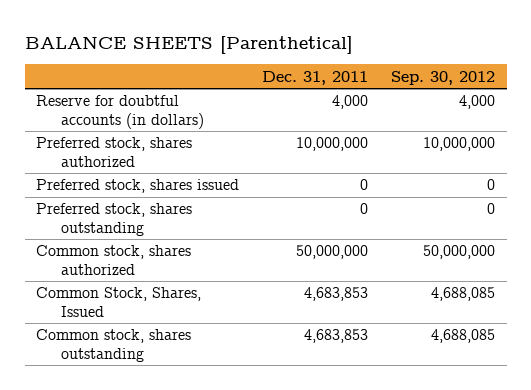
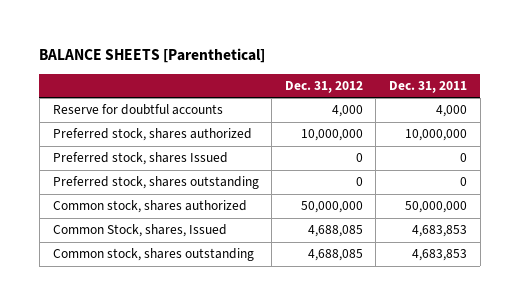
- | Dec. 31, 2011 | Sep. 30, 2012
+ | Dec. 31, 2012 | Dec. 31, 2011
- Reserve for doubtful accounts (in dollars) | 4,000 | 4,000
+ Reserve for doubtful accounts | 4,000 | 4,000
- Preferred stock, shares issued | 0 | 0
+ Preferred stock, shares Issued | 0 | 0
- Common Stock, Shares, Issued | 4,683,853 | 4,688,085
+ Common Stock, shares, Issued | 4,688,085 | 4,683,853

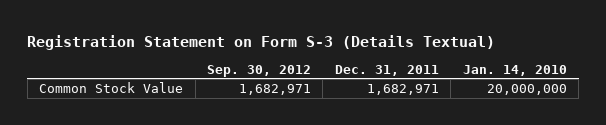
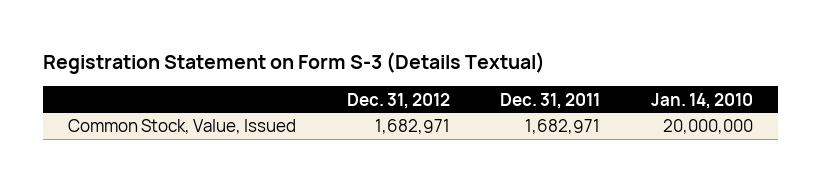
- | Sep. 30, 2012 | Dec. 31, 2011 | Jan. 14, 2010
+ | Dec. 31, 2012 | Dec. 31, 2011 | Jan. 14, 2010
- Common Stock Value | 1,682,971 | 1,682,971 | 20,000,000
+ Common Stock, Value, Issued | 1,682,971 | 1,682,971 | 20,000,000

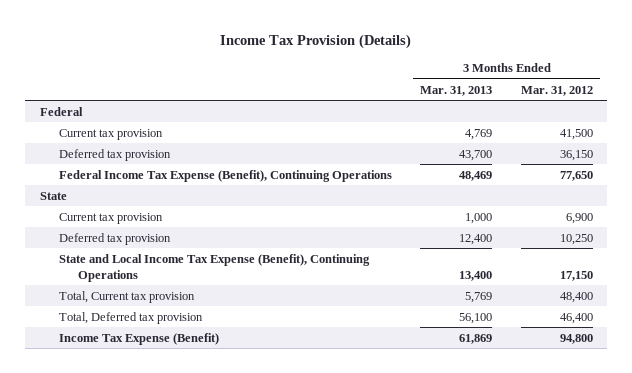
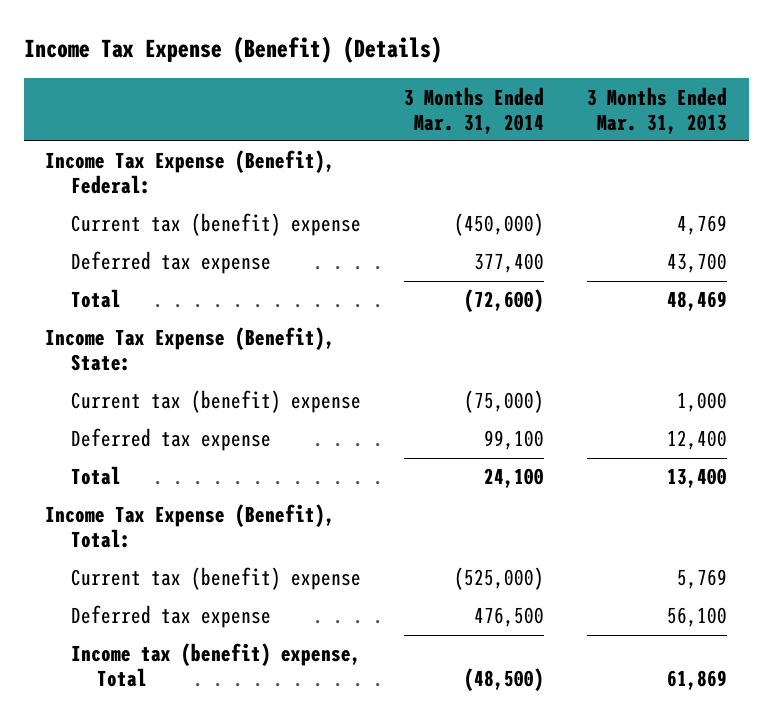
- Income Tax Provision (Details)
+ Income Tax Expense (Benefit) (Details)
- | 3 Months Ended Mar. 31, 2013 | 3 Months Ended Mar. 31, 2012
+ | 3 Months Ended Mar. 31, 2014 | 3 Months Ended Mar. 31, 2013
- Federal
- Current tax provision | 4,769 | 41,500
- Deferred tax provision | 43,700 | 36,150
- Federal Income Tax Expense (Benefit), Continuing Operations | 48,469 | 77,650
- State
- Current tax provision | 1,000 | 6,900
- Deferred tax provision | 12,400 | 10,250
- State and Local Income Tax Expense (Benefit), Continuing Operations | 13,400 | 17,150
- Total, Current tax provision | 5,769 | 48,400
- Total, Deferred tax provision | 56,100 | 46,400
- Income Tax Expense (Benefit) | 61,869 | 94,800
+ Income Tax Expense (Benefit), Federal:
+ Current tax (benefit) expense | (450,000) | 4,769
+ Deferred tax expense | 377,400 | 43,700
+ Total | (72,600) | 48,469
+ Income Tax Expense (Benefit), State:
+ Current tax (benefit) expense | (75,000) | 1,000
+ Deferred tax expense | 99,100 | 12,400
+ Total | 24,100 | 13,400
+ Income Tax Expense (Benefit), Total:
+ Current tax (benefit) expense | (525,000) | 5,769
+ Deferred tax expense | 476,500 | 56,100
+ Income tax (benefit) expense, Total | (48,500) | 61,869

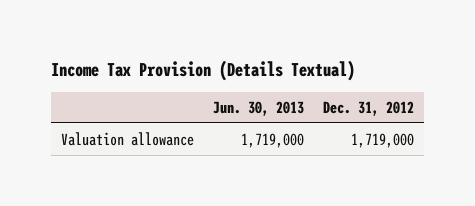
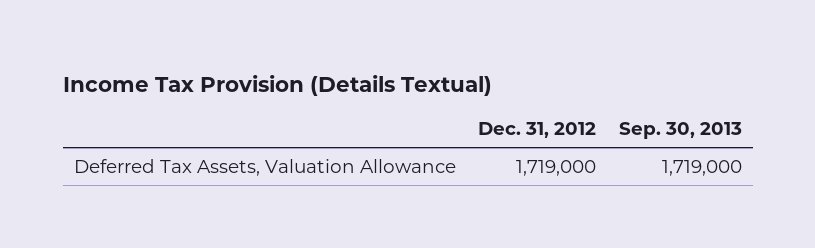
- | Jun. 30, 2013 | Dec. 31, 2012
+ | Dec. 31, 2012 | Sep. 30, 2013
- Valuation allowance | 1,719,000 | 1,719,000
+ Deferred Tax Assets, Valuation Allowance | 1,719,000 | 1,719,000

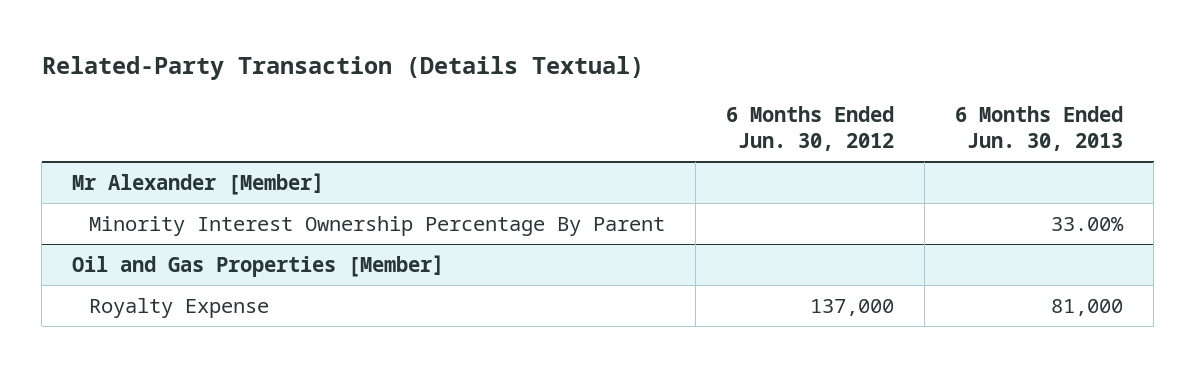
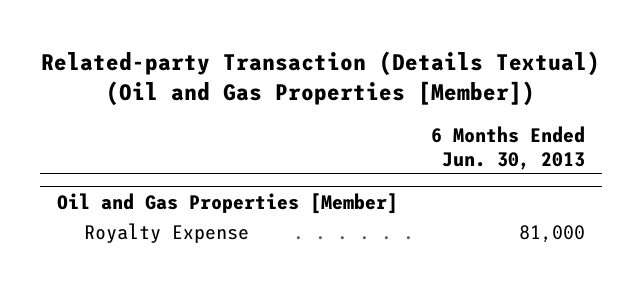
- Related-Party Transaction (Details Textual)
+ Related-party Transaction (Details Textual) (Oil and Gas Properties [Member])
- | 6 Months Ended Jun. 30, 2012 | 6 Months Ended Jun. 30, 2013
+ | 6 Months Ended Jun. 30, 2013
- Mr Alexander [Member]
- Minority Interest Ownership Percentage By Parent | | 33.00%

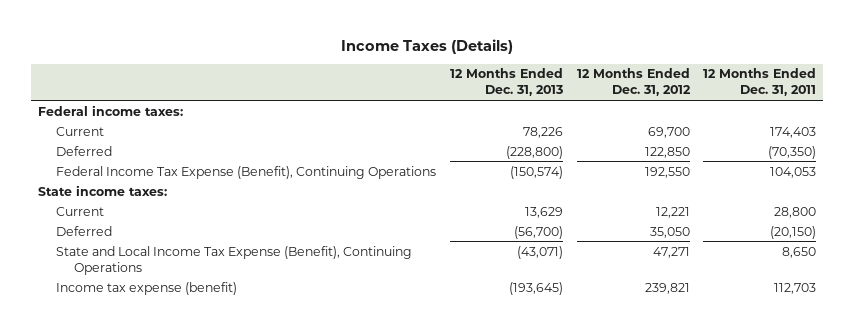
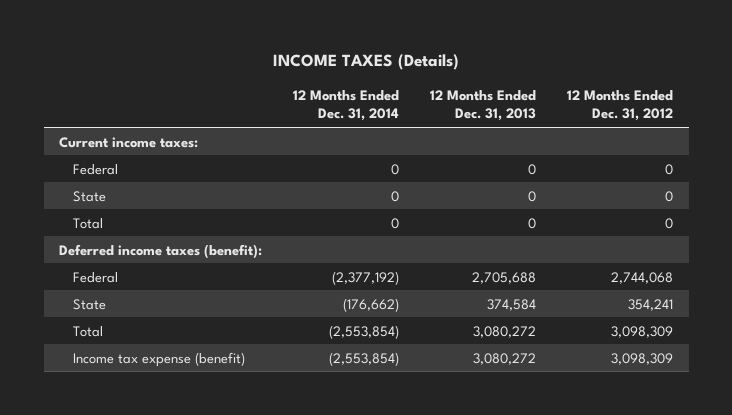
- Income Taxes (Details)
+ INCOME TAXES (Details)
- | 12 Months Ended Dec. 31, 2013 | 12 Months Ended Dec. 31, 2012 | 12 Months Ended Dec. 31, 2011
+ | 12 Months Ended Dec. 31, 2014 | 12 Months Ended Dec. 31, 2013 | 12 Months Ended Dec. 31, 2012
- Federal income taxes:
- Current | 78,226 | 69,700 | 174,403
- Deferred | (228,800) | 122,850 | (70,350)
- Federal Income Tax Expense (Benefit), Continuing Operations | (150,574) | 192,550 | 104,053
- State income taxes:
- Current | 13,629 | 12,221 | 28,800
- Deferred | (56,700) | 35,050 | (20,150)
- State and Local Income Tax Expense (Benefit), Continuing Operations | (43,071) | 47,271 | 8,650
- Income tax expense (benefit) | (193,645) | 239,821 | 112,703
+ Current income taxes:
+ Federal | 0 | 0 | 0
+ State | 0 | 0 | 0
+ Total | 0 | 0 | 0
+ Deferred income taxes (benefit):
+ Federal | (2,377,192) | 2,705,688 | 2,744,068
+ State | (176,662) | 374,584 | 354,241
+ Total | (2,553,854) | 3,080,272 | 3,098,309
+ Income tax expense (benefit) | (2,553,854) | 3,080,272 | 3,098,309

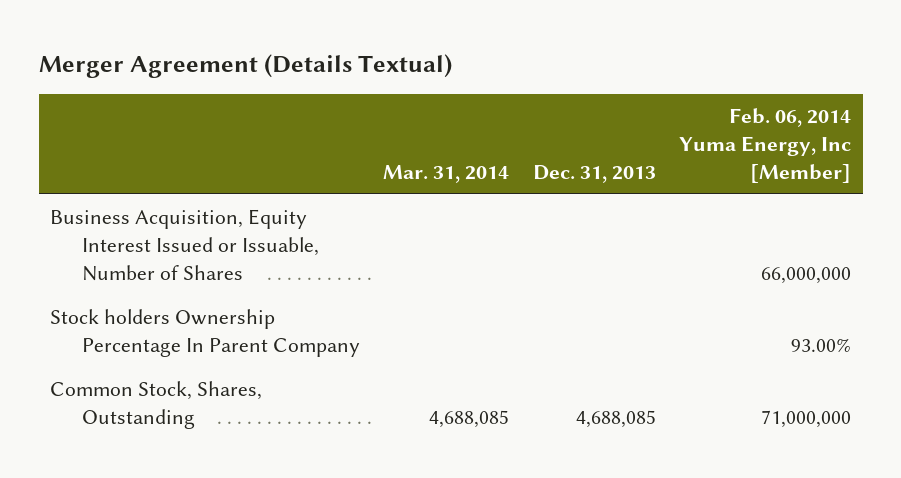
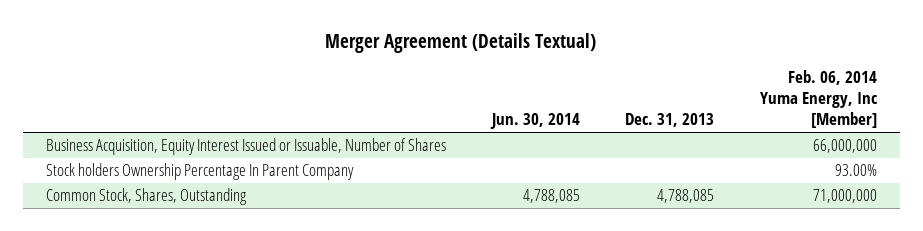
- | Mar. 31, 2014 | Dec. 31, 2013 | Feb. 06, 2014 Yuma Energy, Inc [Member]
+ | Jun. 30, 2014 | Dec. 31, 2013 | Feb. 06, 2014 Yuma Energy, Inc [Member]
- Common Stock, Shares, Outstanding | 4,688,085 | 4,688,085 | 71,000,000
+ Common Stock, Shares, Outstanding | 4,788,085 | 4,788,085 | 71,000,000

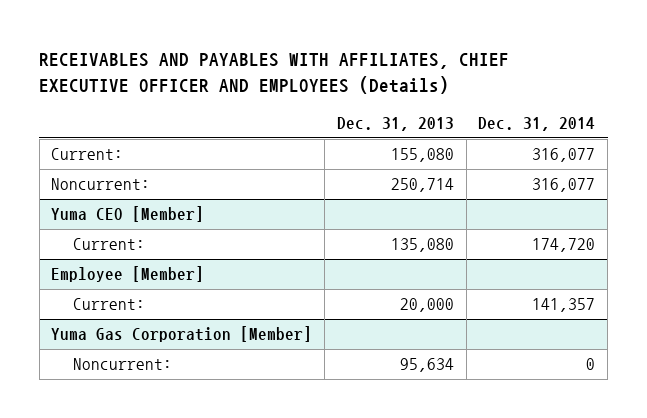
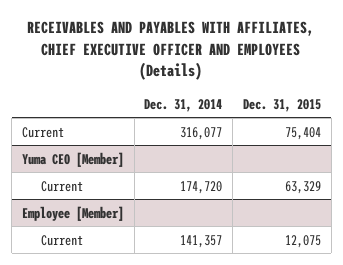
- | Dec. 31, 2013 | Dec. 31, 2014
+ | Dec. 31, 2014 | Dec. 31, 2015
- Current: | 155,080 | 316,077
- Noncurrent: | 250,714 | 316,077
+ Current | 316,077 | 75,404
@ Yuma CEO [Member]
- Current: | 135,080 | 174,720
+ Current | 174,720 | 63,329
@ Employee [Member]
- Current: | 20,000 | 141,357
- Yuma Gas Corporation [Member]
- Noncurrent: | 95,634 | 0
@ Employee [Member]
+ Current | 141,357 | 12,075

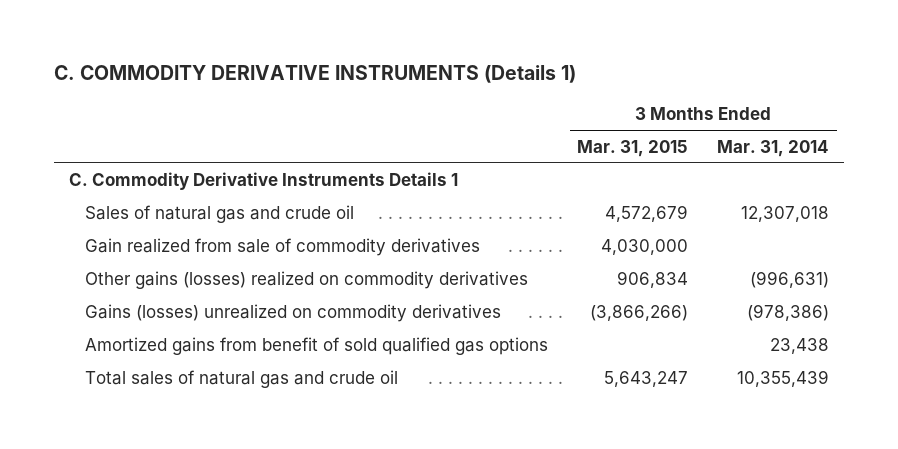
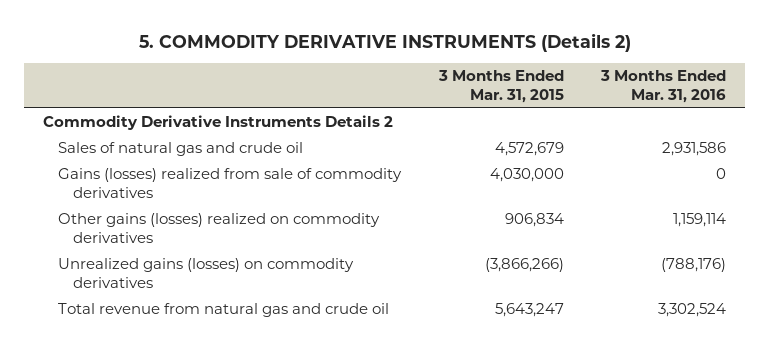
- C. COMMODITY DERIVATIVE INSTRUMENTS (Details 1)
+ 5. COMMODITY DERIVATIVE INSTRUMENTS (Details 2)
- | 3 Months Ended Mar. 31, 2015 | 3 Months Ended Mar. 31, 2014
+ | 3 Months Ended Mar. 31, 2015 | 3 Months Ended Mar. 31, 2016
- C. Commodity Derivative Instruments Details 1
+ Commodity Derivative Instruments Details 2
- Gain realized from sale of commodity derivatives | 4,030,000 |
+ Gains (losses) realized from sale of commodity derivatives | 4,030,000 | 0
- Gains (losses) unrealized on commodity derivatives | (3,866,266) | (978,386)
- Amortized gains from benefit of sold qualified gas options | | 23,438
- Total sales of natural gas and crude oil | 5,643,247 | 10,355,439
+ Unrealized gains (losses) on commodity derivatives | (3,866,266) | (788,176)
+ Total revenue from natural gas and crude oil | 5,643,247 | 3,302,524

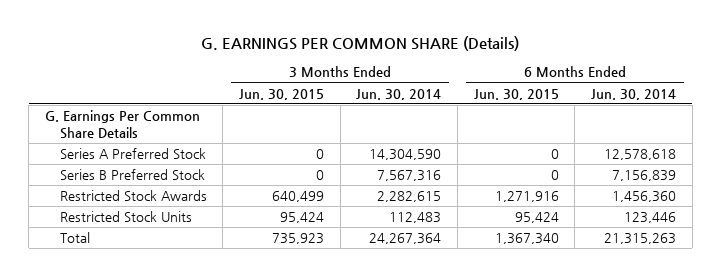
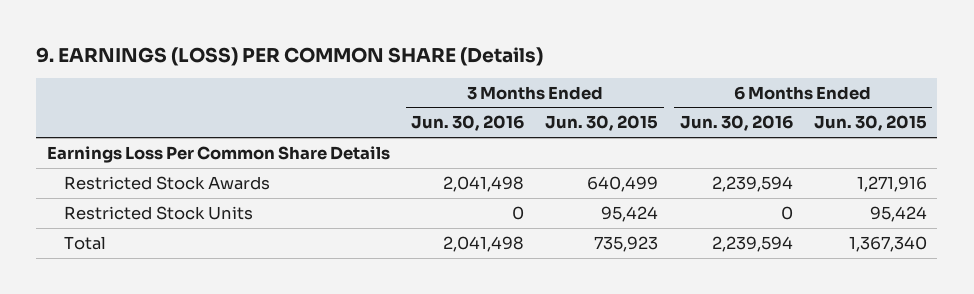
- G. EARNINGS PER COMMON SHARE (Details)
+ 9. EARNINGS (LOSS) PER COMMON SHARE (Details)
- | 3 Months Ended Jun. 30, 2015 | 3 Months Ended Jun. 30, 2014 | 6 Months Ended Jun. 30, 2015 | 6 Months Ended Jun. 30, 2014
+ | 3 Months Ended Jun. 30, 2016 | 3 Months Ended Jun. 30, 2015 | 6 Months Ended Jun. 30, 2016 | 6 Months Ended Jun. 30, 2015
- G. Earnings Per Common Share Details
- Series A Preferred Stock | 0 | 14,304,590 | 0 | 12,578,618
- Series B Preferred Stock | 0 | 7,567,316 | 0 | 7,156,839
+ Earnings Loss Per Common Share Details

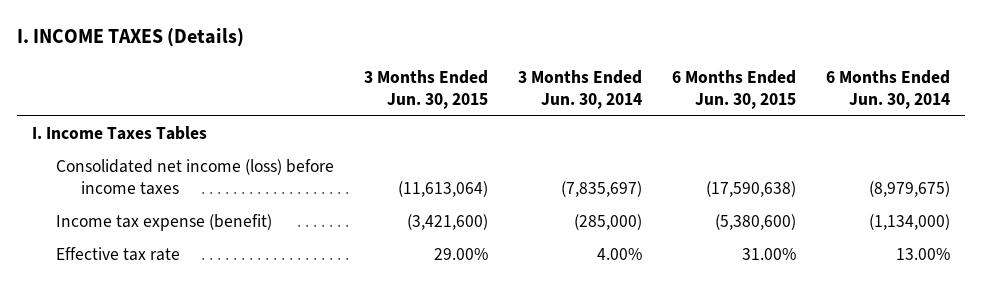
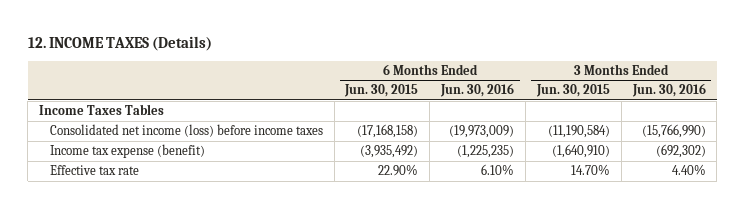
- I. INCOME TAXES (Details)
+ 12. INCOME TAXES (Details)
- | 3 Months Ended Jun. 30, 2015 | 3 Months Ended Jun. 30, 2014 | 6 Months Ended Jun. 30, 2015 | 6 Months Ended Jun. 30, 2014
+ | 6 Months Ended Jun. 30, 2015 | 6 Months Ended Jun. 30, 2016 | 3 Months Ended Jun. 30, 2015 | 3 Months Ended Jun. 30, 2016
- I. Income Taxes Tables
- Consolidated net income (loss) before income taxes | (11,613,064) | (7,835,697) | (17,590,638) | (8,979,675)
- Income tax expense (benefit) | (3,421,600) | (285,000) | (5,380,600) | (1,134,000)
- Effective tax rate | 29.00% | 4.00% | 31.00% | 13.00%
+ Income Taxes Tables
+ Consolidated net income (loss) before income taxes | (17,168,158) | (19,973,009) | (11,190,584) | (15,766,990)
+ Income tax expense (benefit) | (3,935,492) | (1,225,235) | (1,640,910) | (692,302)
+ Effective tax rate | 22.90% | 6.10% | 14.70% | 4.40%

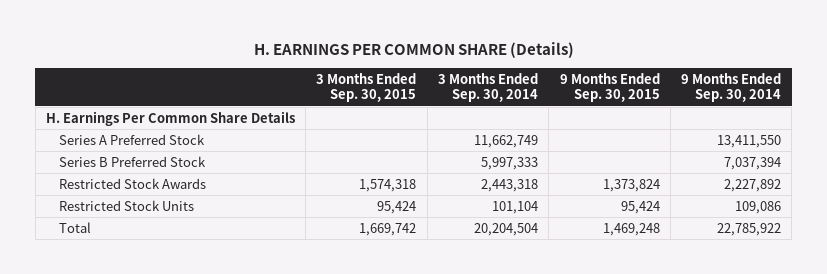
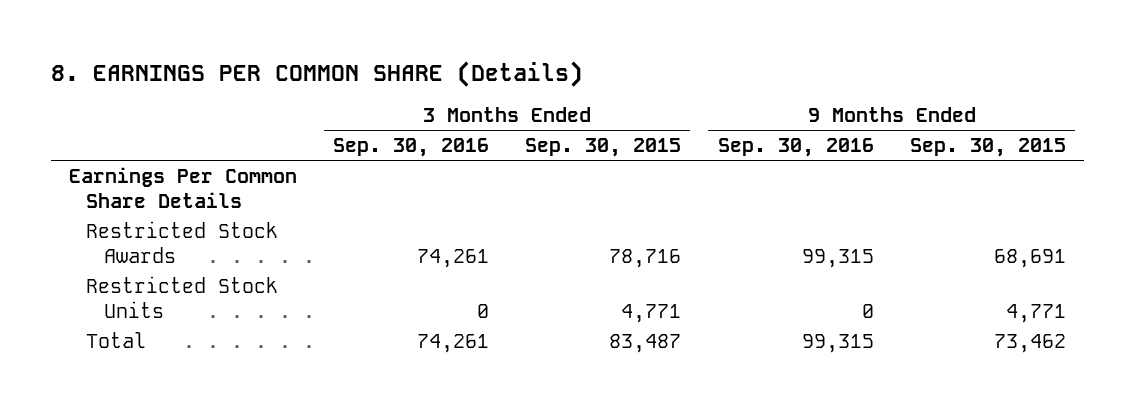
- H. EARNINGS PER COMMON SHARE (Details)
+ 8. EARNINGS PER COMMON SHARE (Details)
- | 3 Months Ended Sep. 30, 2015 | 3 Months Ended Sep. 30, 2014 | 9 Months Ended Sep. 30, 2015 | 9 Months Ended Sep. 30, 2014
+ | 3 Months Ended Sep. 30, 2016 | 3 Months Ended Sep. 30, 2015 | 9 Months Ended Sep. 30, 2016 | 9 Months Ended Sep. 30, 2015
- H. Earnings Per Common Share Details
- Series A Preferred Stock | | 11,662,749 | | 13,411,550
- Series B Preferred Stock | | 5,997,333 | | 7,037,394
- Restricted Stock Awards | 1,574,318 | 2,443,318 | 1,373,824 | 2,227,892
- Restricted Stock Units | 95,424 | 101,104 | 95,424 | 109,086
- Total | 1,669,742 | 20,204,504 | 1,469,248 | 22,785,922
+ Earnings Per Common Share Details
+ Restricted Stock Awards | 74,261 | 78,716 | 99,315 | 68,691
+ Restricted Stock Units | 0 | 4,771 | 0 | 4,771
+ Total | 74,261 | 83,487 | 99,315 | 73,462

